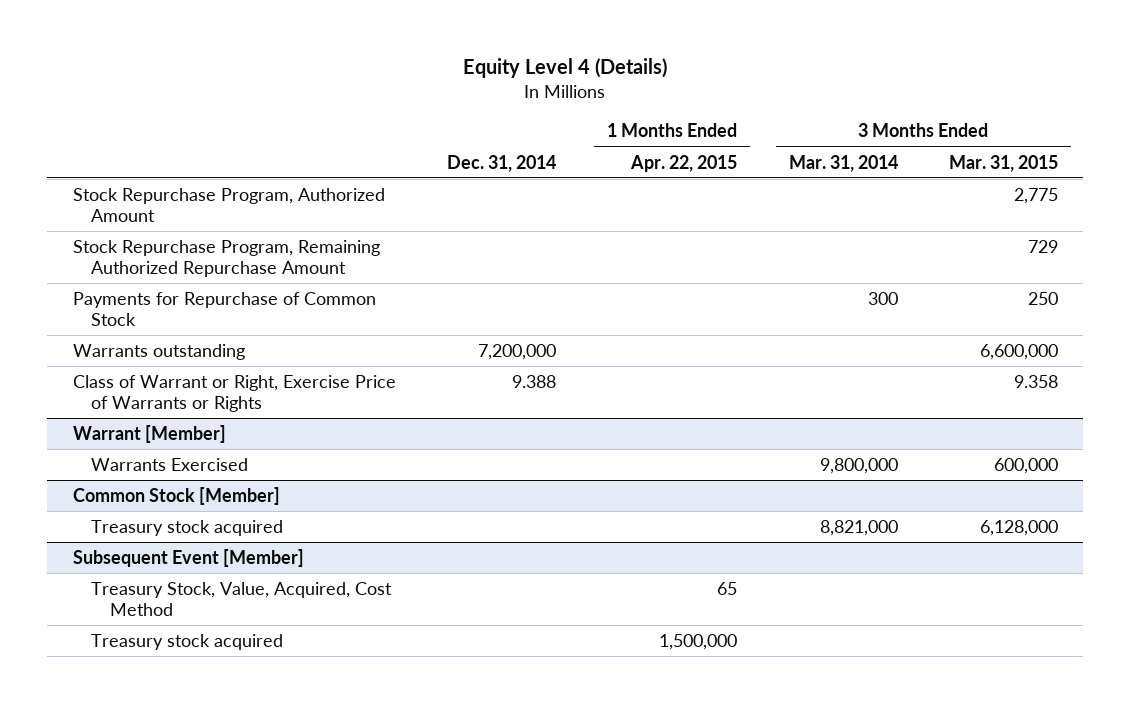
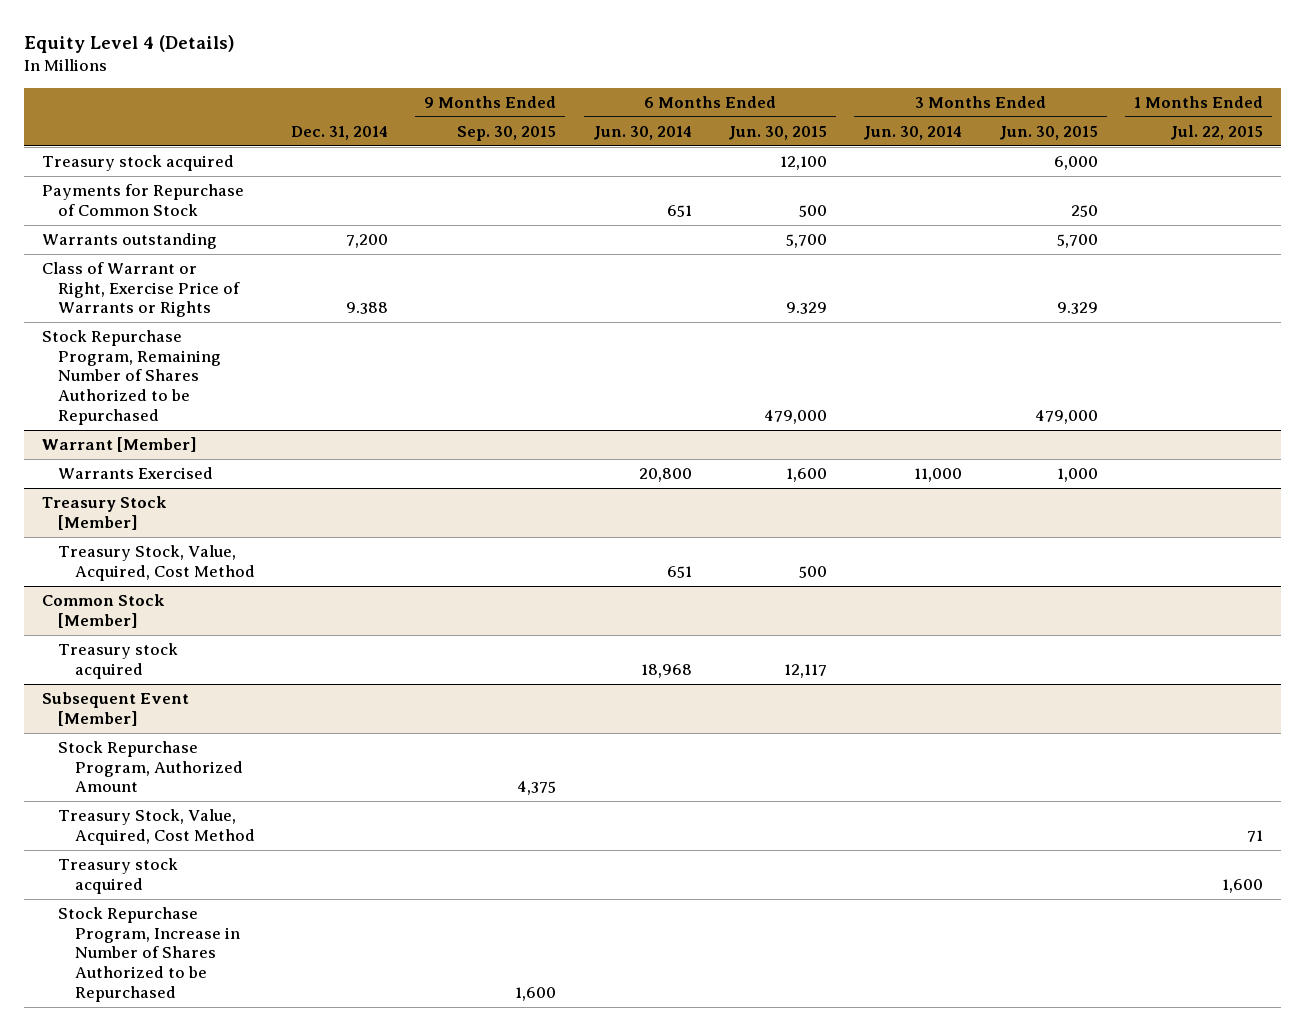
- | Dec. 31, 2014 | 1 Months Ended Apr. 22, 2015 | 3 Months Ended Mar. 31, 2014 | 3 Months Ended Mar. 31, 2015
+ | Dec. 31, 2014 | 9 Months Ended Sep. 30, 2015 | 6 Months Ended Jun. 30, 2014 | 6 Months Ended Jun. 30, 2015 | 3 Months Ended Jun. 30, 2014 | 3 Months Ended Jun. 30, 2015 | 1 Months Ended Jul. 22, 2015
- Stock Repurchase Program, Authorized Amount | | | | 2,775
- Stock Repurchase Program, Remaining Authorized Repurchase Amount | | | | 729
+ Treasury stock acquired | | | | 12,100 | | 6,000 |
- Warrants outstanding | 7,200,000 | | | 6,600,000
+ Warrants outstanding | 7,200 | | | 5,700 | | 5,700 |
+ Stock Repurchase Program, Remaining Number of Shares Authorized to be Repurchased | | | | 479,000 | | 479,000 |
+ Treasury Stock [Member]
+ Treasury Stock, Value, Acquired, Cost Method | | | 651 | 500 | | |
@ Subsequent Event [Member]
+ Stock Repurchase Program, Authorized Amount | | 4,375 | | | | |
+ Stock Repurchase Program, Increase in Number of Shares Authorized to be Repurchased | | 1,600 | | | | |

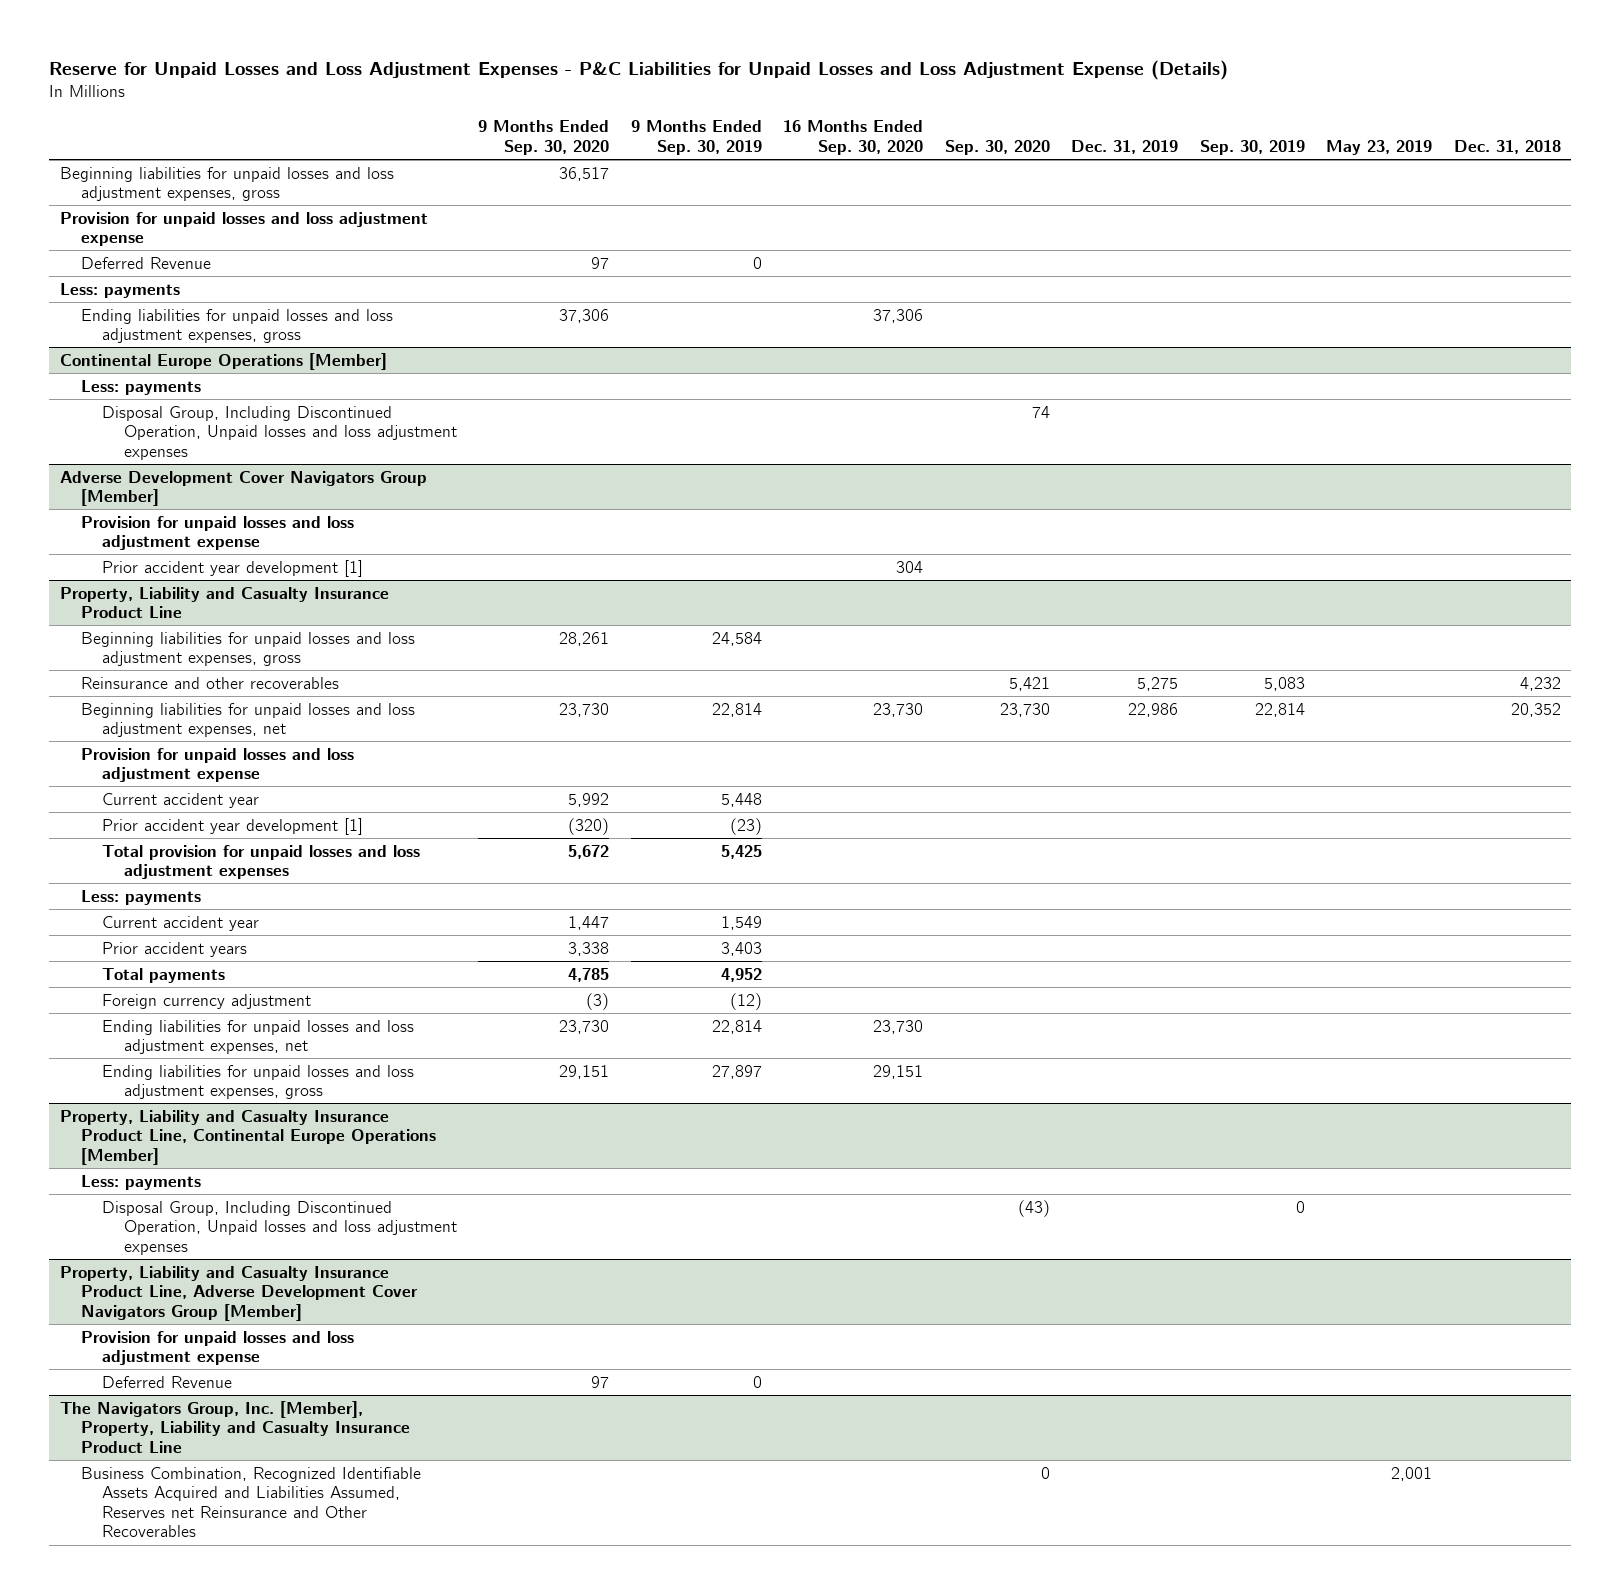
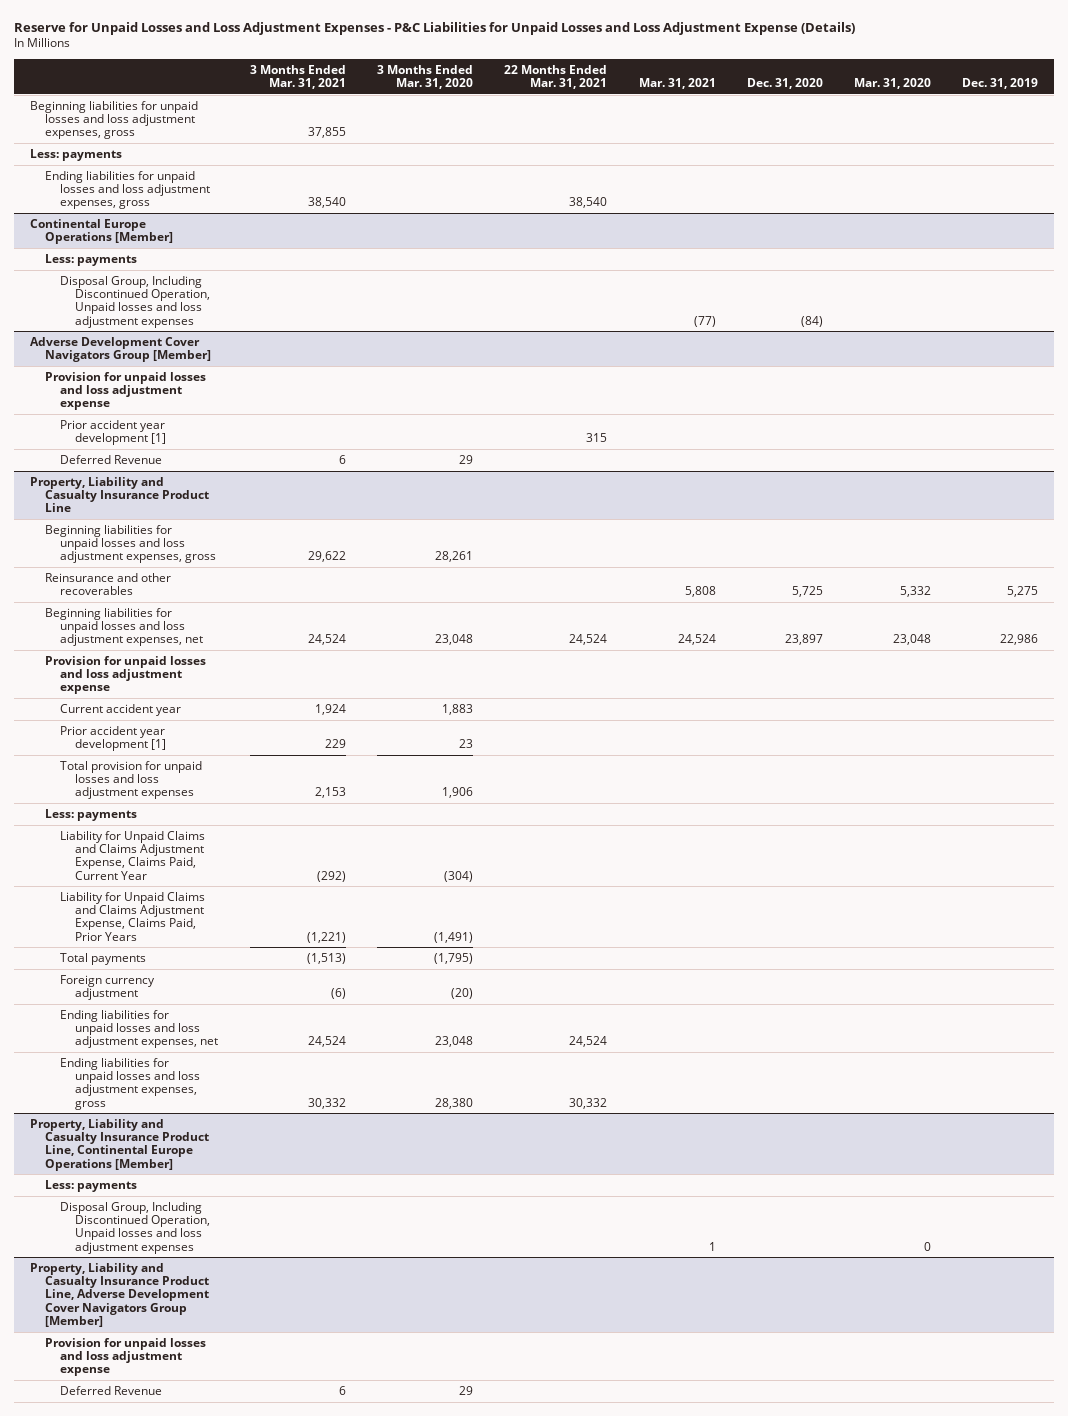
- | 9 Months Ended Sep. 30, 2020 | 9 Months Ended Sep. 30, 2019 | 16 Months Ended Sep. 30, 2020 | Sep. 30, 2020 | Dec. 31, 2019 | Sep. 30, 2019 | May 23, 2019 | Dec. 31, 2018
+ | 3 Months Ended Mar. 31, 2021 | 3 Months Ended Mar. 31, 2020 | 22 Months Ended Mar. 31, 2021 | Mar. 31, 2021 | Dec. 31, 2020 | Mar. 31, 2020 | Dec. 31, 2019
- Provision for unpaid losses and loss adjustment expense
- Deferred Revenue | 97 | 0 | | | | | |
@ Adverse Development Cover Navigators Group [Member]
+ Deferred Revenue | 6 | 29 | | | | |
@ Property, Liability and Casualty Insurance Product Line
- Current accident year | 1,447 | 1,549 | | | | | |
- Prior accident years | 3,338 | 3,403 | | | | | |
+ Liability for Unpaid Claims and Claims Adjustment Expense, Claims Paid, Current Year | (292) | (304) | | | | |
+ Liability for Unpaid Claims and Claims Adjustment Expense, Claims Paid, Prior Years | (1,221) | (1,491) | | | | |
- The Navigators Group, Inc. [Member], Property, Liability and Casualty Insurance Product Line
- Business Combination, Recognized Identifiable Assets Acquired and Liabilities Assumed, Reserves net Reinsurance and Other Recoverables | | | | 0 | | | 2,001 |

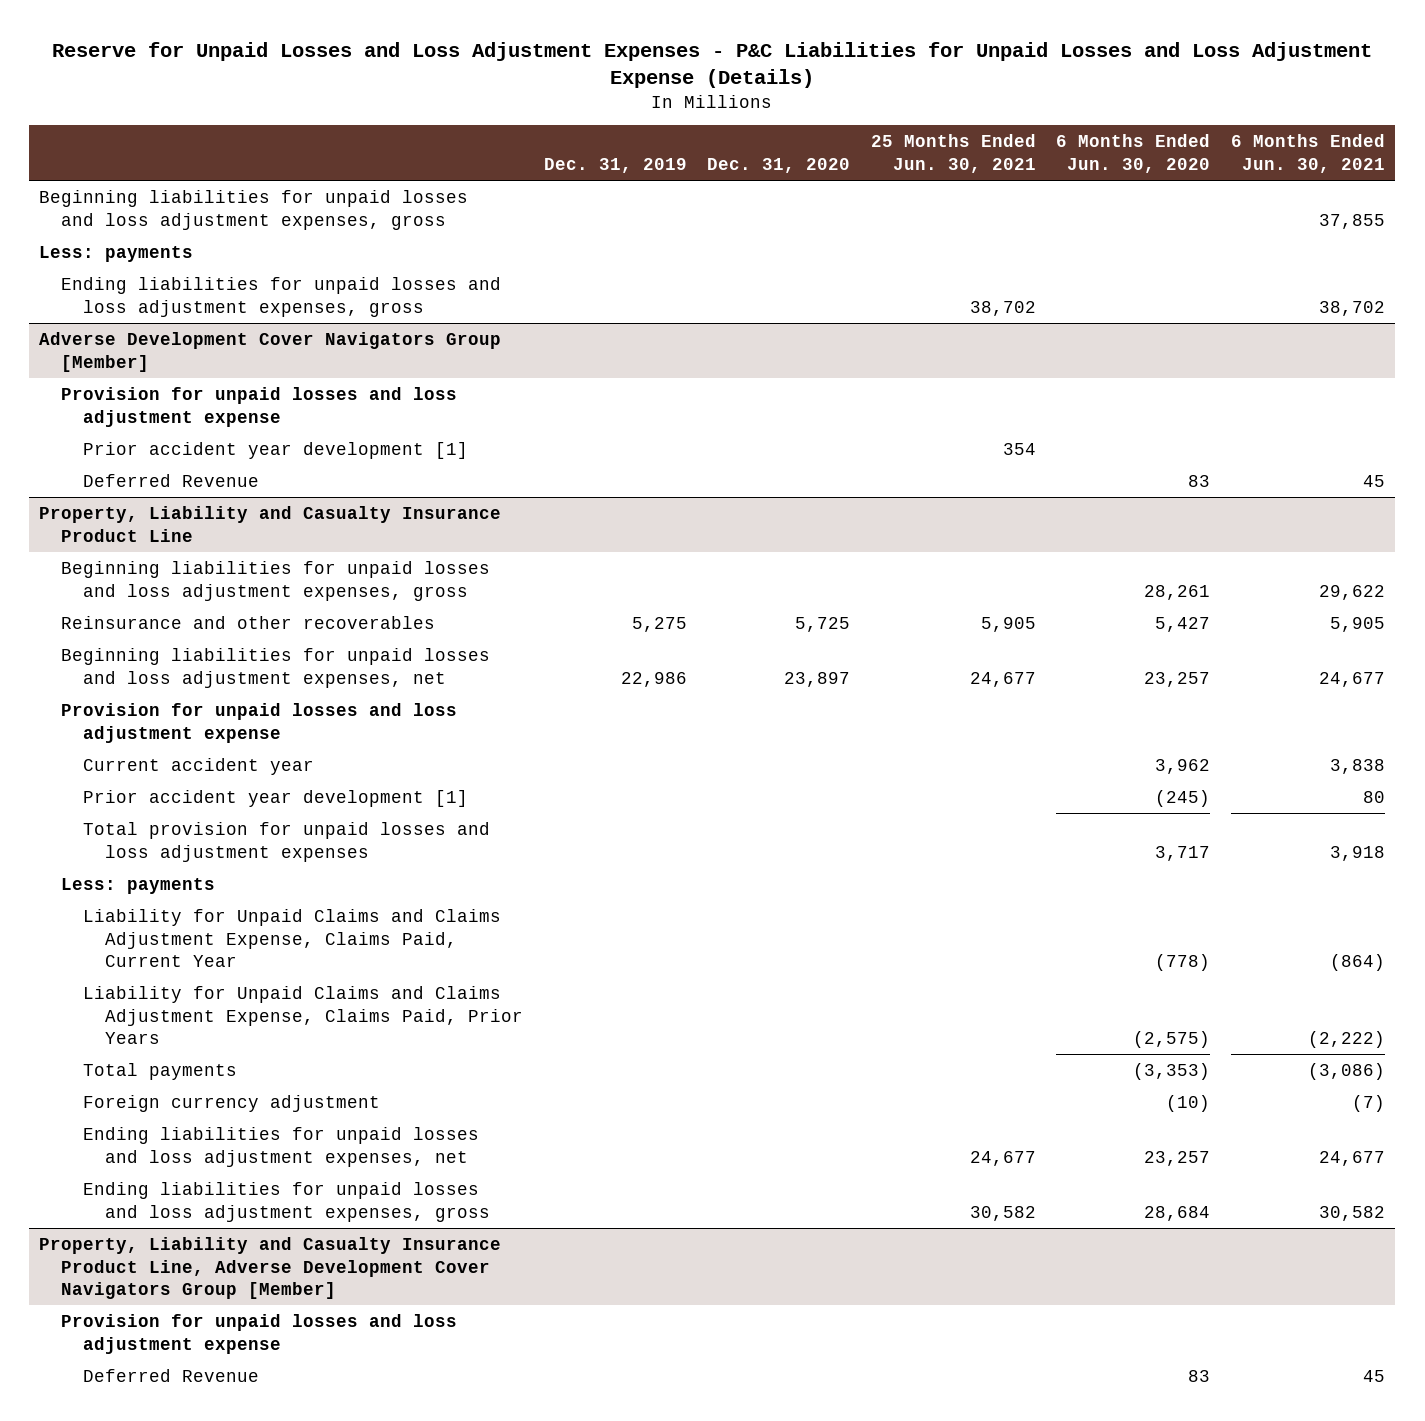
- | 3 Months Ended Mar. 31, 2021 | 3 Months Ended Mar. 31, 2020 | 22 Months Ended Mar. 31, 2021 | Mar. 31, 2021 | Dec. 31, 2020 | Mar. 31, 2020 | Dec. 31, 2019
+ | Dec. 31, 2019 | Dec. 31, 2020 | 25 Months Ended Jun. 30, 2021 | 6 Months Ended Jun. 30, 2020 | 6 Months Ended Jun. 30, 2021
- Continental Europe Operations [Member]
- Less: payments
- Disposal Group, Including Discontinued Operation, Unpaid losses and loss adjustment expenses | | | | (77) | (84) | |
- Property, Liability and Casualty Insurance Product Line, Continental Europe Operations [Member]
- Less: payments
- Disposal Group, Including Discontinued Operation, Unpaid losses and loss adjustment expenses | | | | 1 | | 0 |

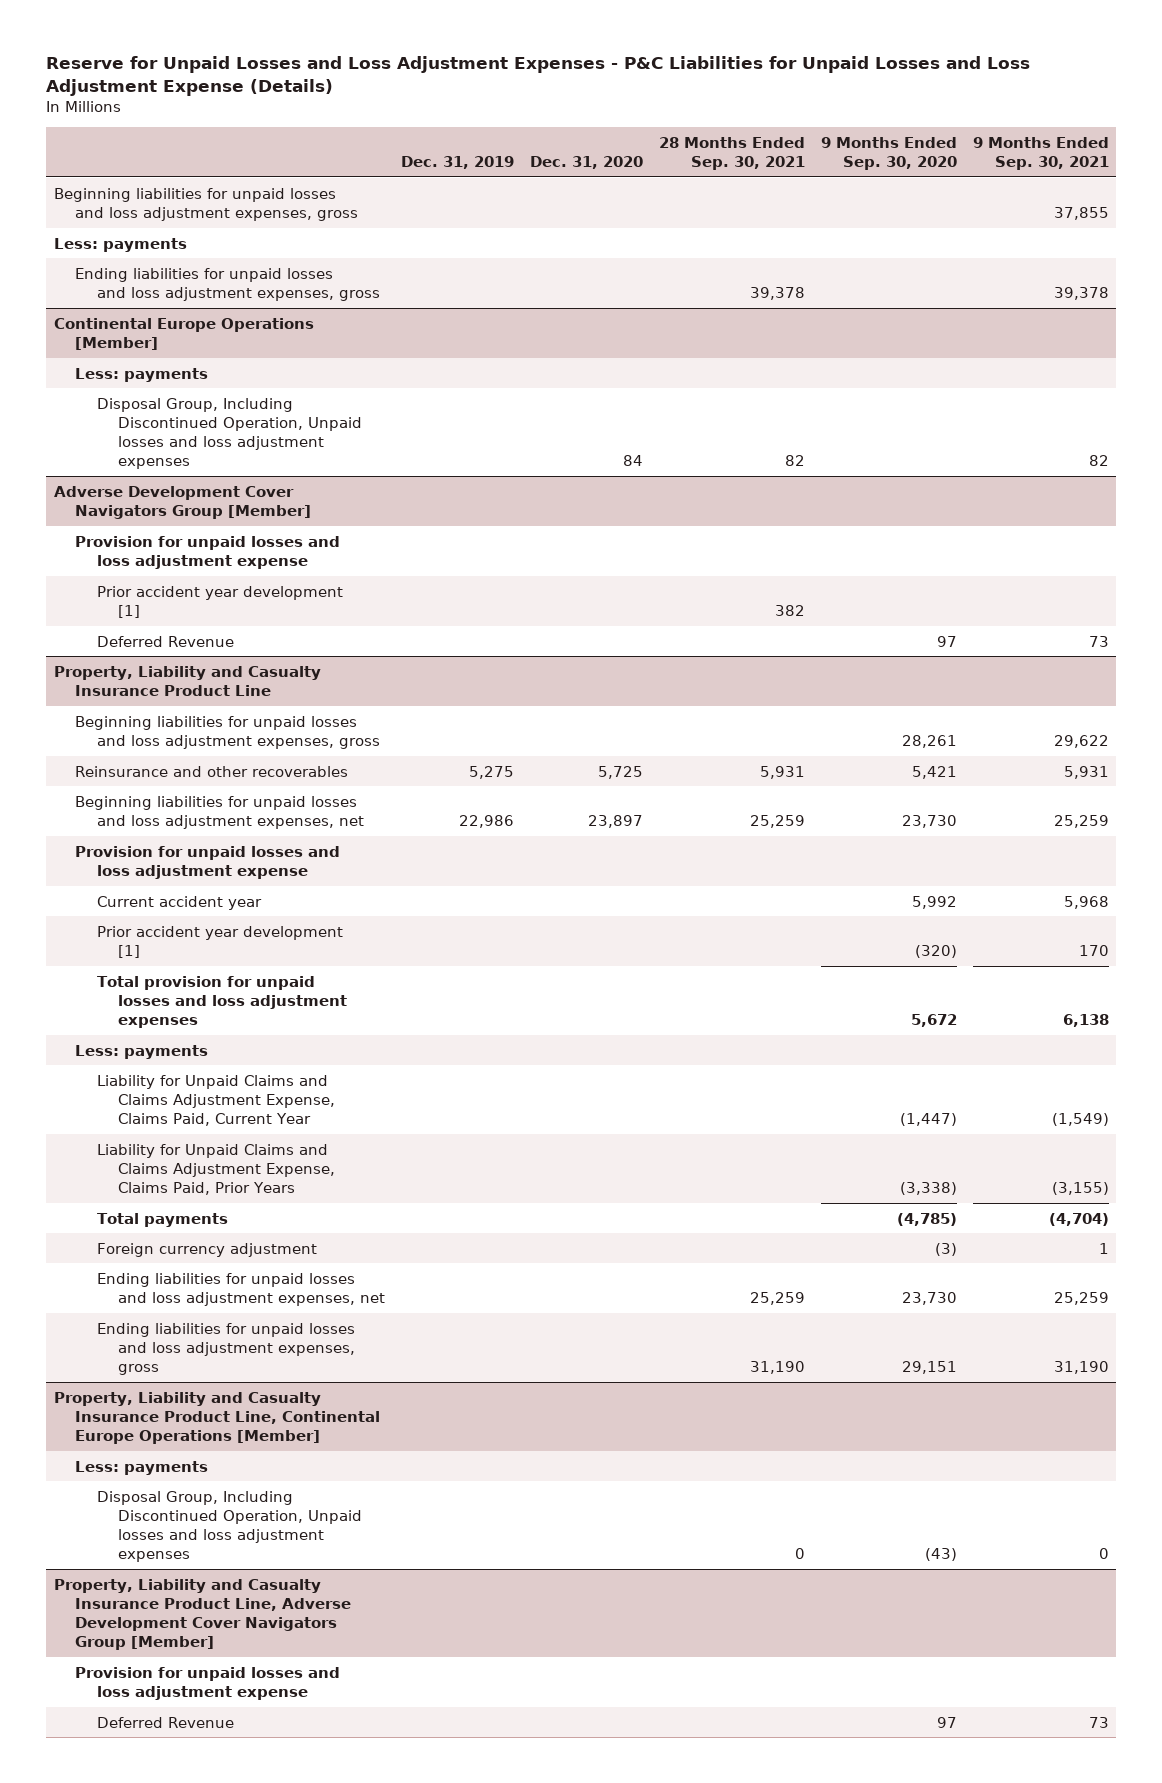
- | Dec. 31, 2019 | Dec. 31, 2020 | 25 Months Ended Jun. 30, 2021 | 6 Months Ended Jun. 30, 2020 | 6 Months Ended Jun. 30, 2021
+ | Dec. 31, 2019 | Dec. 31, 2020 | 28 Months Ended Sep. 30, 2021 | 9 Months Ended Sep. 30, 2020 | 9 Months Ended Sep. 30, 2021
+ Continental Europe Operations [Member]
+ Less: payments
+ Disposal Group, Including Discontinued Operation, Unpaid losses and loss adjustment expenses | | 84 | 82 | | 82
+ Property, Liability and Casualty Insurance Product Line, Continental Europe Operations [Member]
+ Less: payments
+ Disposal Group, Including Discontinued Operation, Unpaid losses and loss adjustment expenses | | | 0 | (43) | 0

